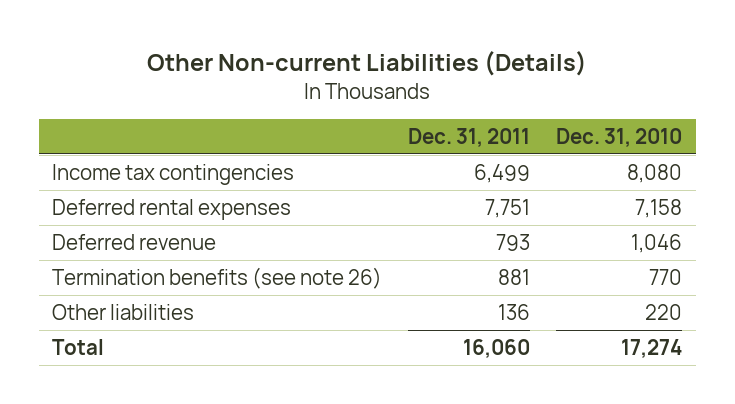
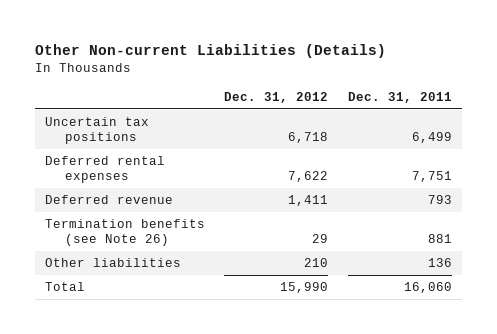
- | Dec. 31, 2011 | Dec. 31, 2010
+ | Dec. 31, 2012 | Dec. 31, 2011
- Income tax contingencies | 6,499 | 8,080
+ Uncertain tax positions | 6,718 | 6,499
- Termination benefits (see note 26) | 881 | 770
+ Termination benefits (see Note 26) | 29 | 881

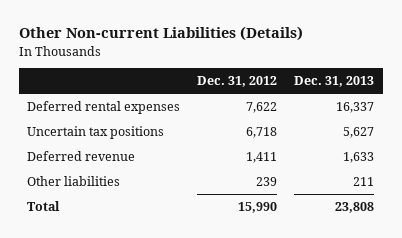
- | Dec. 31, 2012 | Dec. 31, 2011
+ | Dec. 31, 2012 | Dec. 31, 2013
moved down: Uncertain tax positions | 6,718 | 5,627
- Termination benefits (see Note 26) | 29 | 881
- Other liabilities | 210 | 136
+ Other liabilities | 239 | 211

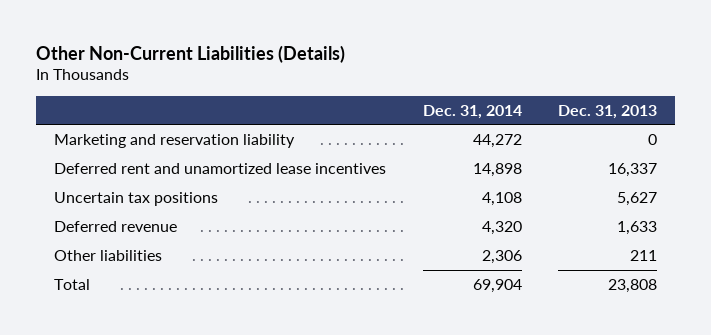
- Other Non-current Liabilities (Details)
+ Other Non-Current Liabilities (Details)
- | Dec. 31, 2012 | Dec. 31, 2013
+ | Dec. 31, 2014 | Dec. 31, 2013
- Deferred rental expenses | 7,622 | 16,337
+ Marketing and reservation liability | 44,272 | 0
+ Deferred rent and unamortized lease incentives | 14,898 | 16,337

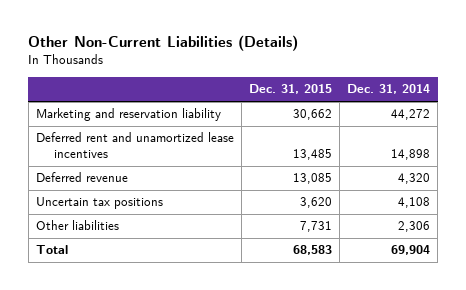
- | Dec. 31, 2014 | Dec. 31, 2013
+ | Dec. 31, 2015 | Dec. 31, 2014
moved down: Uncertain tax positions | 3,620 | 4,108

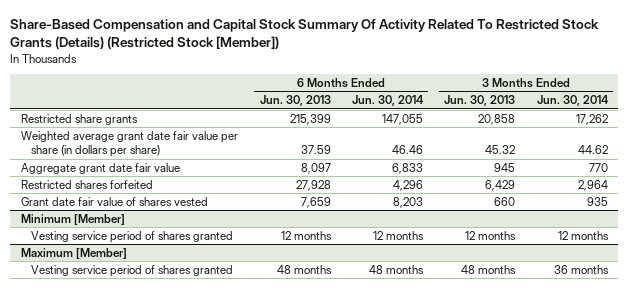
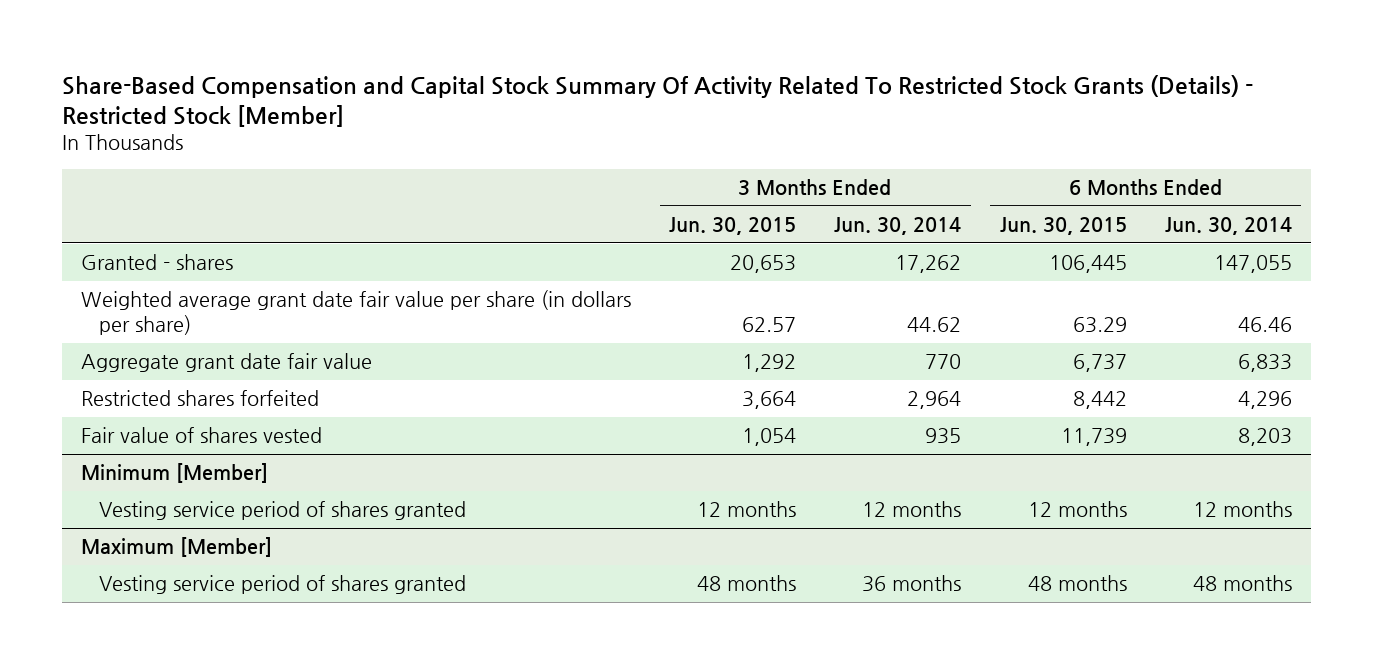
- Share-Based Compensation and Capital Stock Summary Of Activity Related To Restricted Stock Grants (Details) (Restricted Stock [Member])
+ Share-Based Compensation and Capital Stock Summary Of Activity Related To Restricted Stock Grants (Details) - Restricted Stock [Member]
- | 6 Months Ended Jun. 30, 2013 | 6 Months Ended Jun. 30, 2014 | 3 Months Ended Jun. 30, 2013 | 3 Months Ended Jun. 30, 2014
+ | 3 Months Ended Jun. 30, 2015 | 3 Months Ended Jun. 30, 2014 | 6 Months Ended Jun. 30, 2015 | 6 Months Ended Jun. 30, 2014
- Restricted share grants | 215,399 | 147,055 | 20,858 | 17,262
+ Granted - shares | 20,653 | 17,262 | 106,445 | 147,055
- Grant date fair value of shares vested | 7,659 | 8,203 | 660 | 935
+ Fair value of shares vested | 1,054 | 935 | 11,739 | 8,203

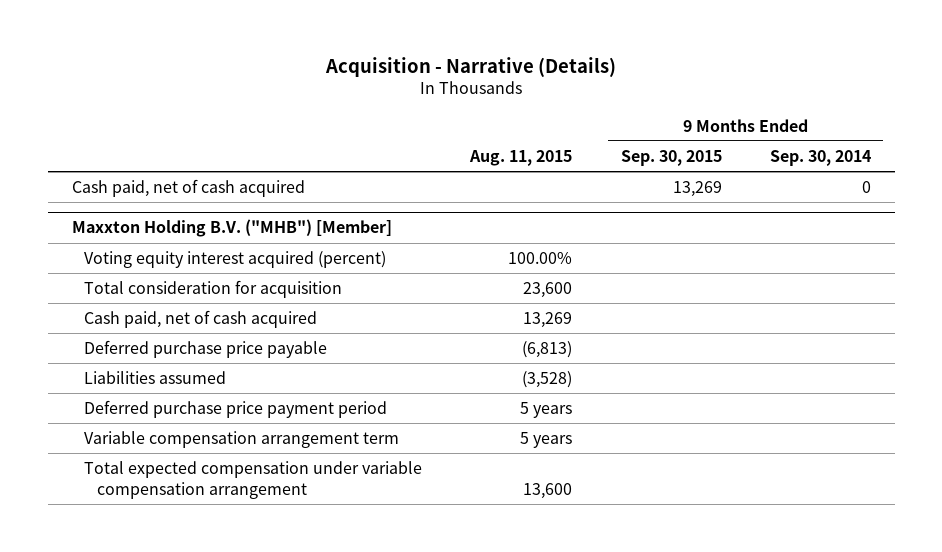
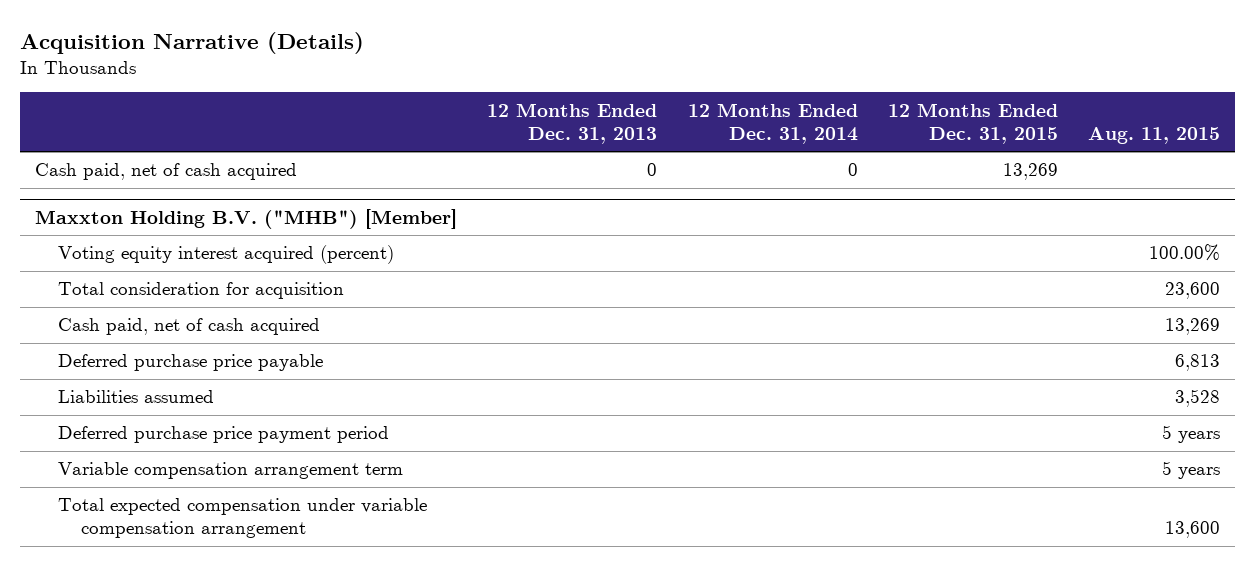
- Acquisition - Narrative (Details)
+ Acquisition Narrative (Details)
- | Aug. 11, 2015 | 9 Months Ended Sep. 30, 2015 | 9 Months Ended Sep. 30, 2014
+ | 12 Months Ended Dec. 31, 2013 | 12 Months Ended Dec. 31, 2014 | 12 Months Ended Dec. 31, 2015 | Aug. 11, 2015
@ Maxxton Holding B.V. ("MHB") [Member]
- Deferred purchase price payable | (6,813) | |
- Liabilities assumed | (3,528) | |
+ Deferred purchase price payable | | | | 6,813
+ Liabilities assumed | | | | 3,528

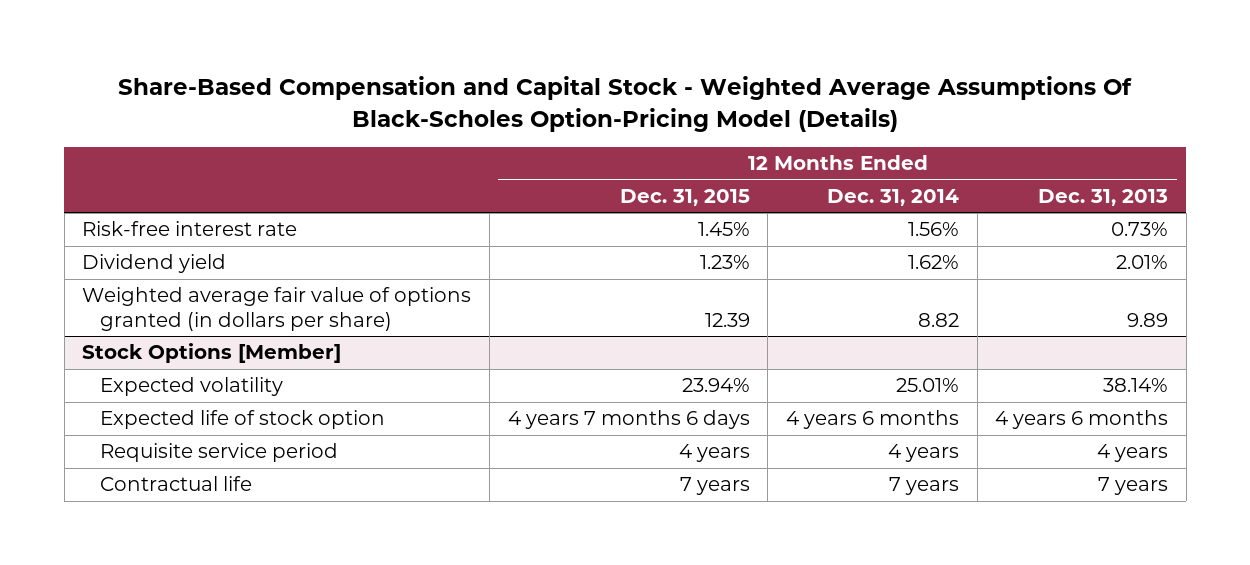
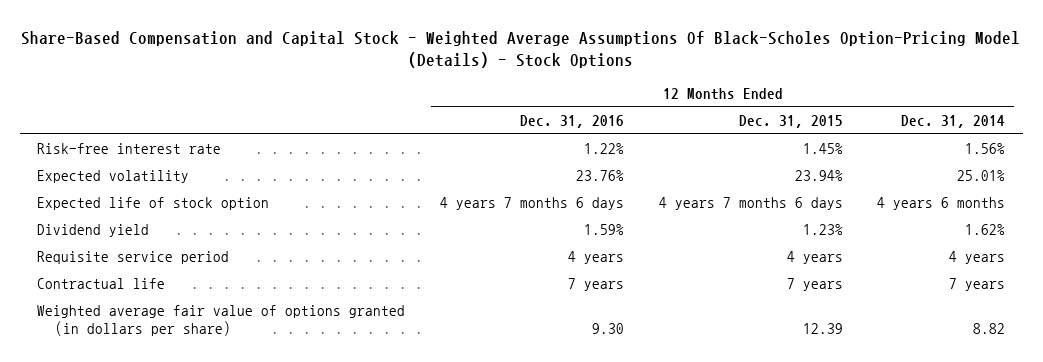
- Share-Based Compensation and Capital Stock - Weighted Average Assumptions Of Black-Scholes Option-Pricing Model (Details)
+ Share-Based Compensation and Capital Stock - Weighted Average Assumptions Of Black-Scholes Option-Pricing Model (Details) - Stock Options
- | 12 Months Ended Dec. 31, 2015 | 12 Months Ended Dec. 31, 2014 | 12 Months Ended Dec. 31, 2013
+ | 12 Months Ended Dec. 31, 2016 | 12 Months Ended Dec. 31, 2015 | 12 Months Ended Dec. 31, 2014
- Stock Options [Member]
moved down: Dividend yield | 1.59% | 1.23% | 1.62%
moved down: Weighted average fair value of options granted (in dollars per share) | 9.30 | 12.39 | 8.82

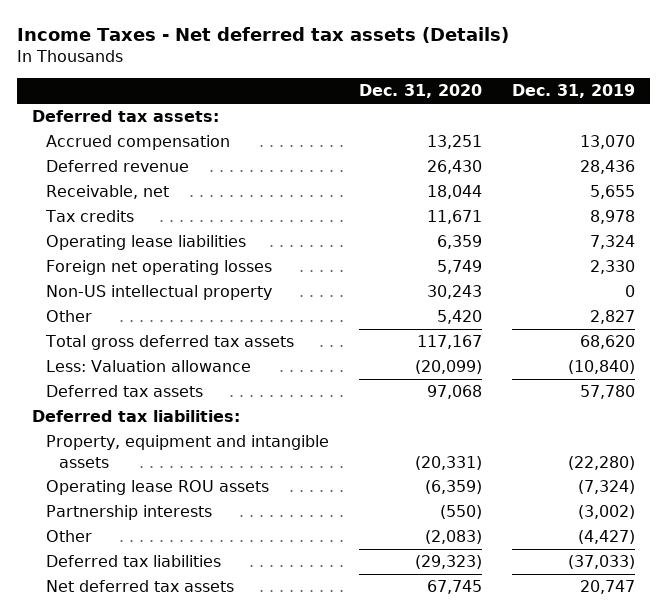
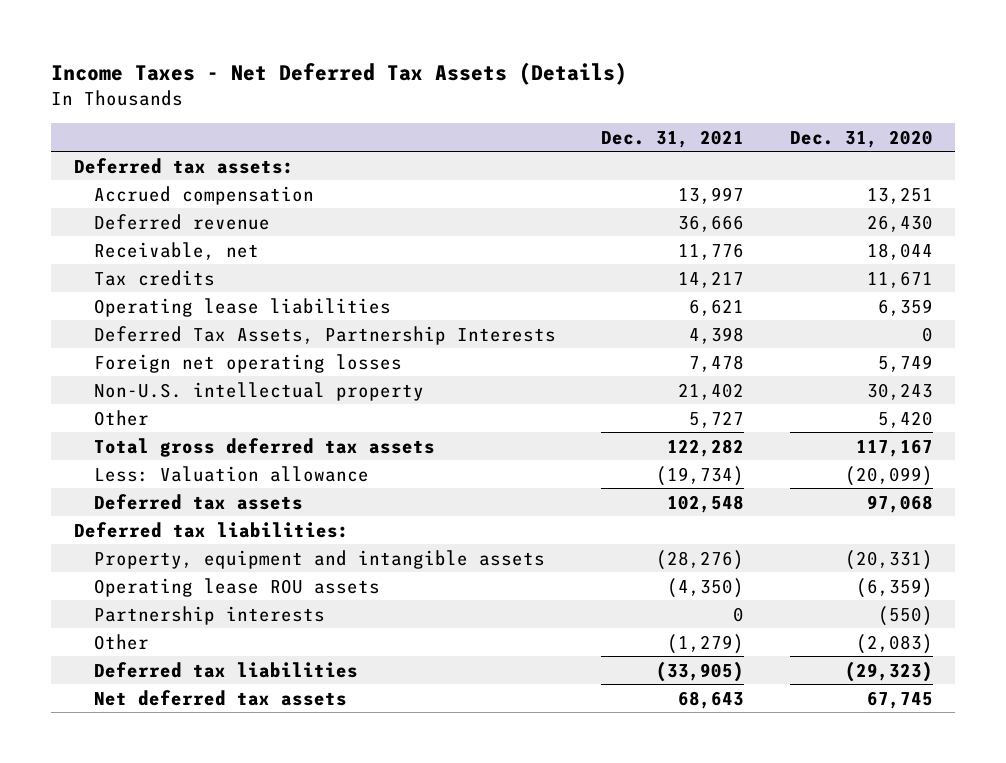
- Income Taxes - Net deferred tax assets (Details)
+ Income Taxes - Net Deferred Tax Assets (Details)
- | Dec. 31, 2020 | Dec. 31, 2019
+ | Dec. 31, 2021 | Dec. 31, 2020
+ Deferred Tax Assets, Partnership Interests | 4,398 | 0
- Non-US intellectual property | 30,243 | 0
+ Non-U.S. intellectual property | 21,402 | 30,243

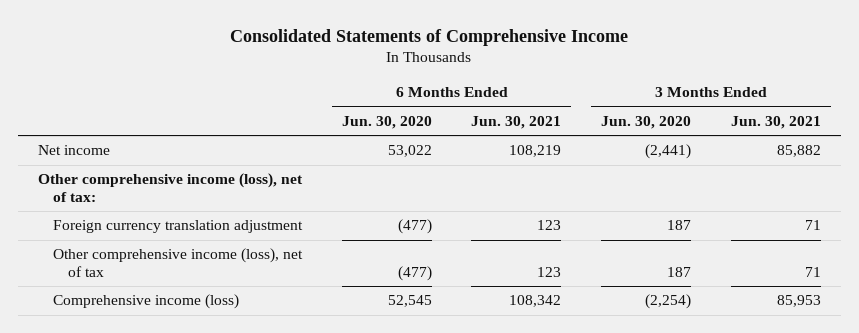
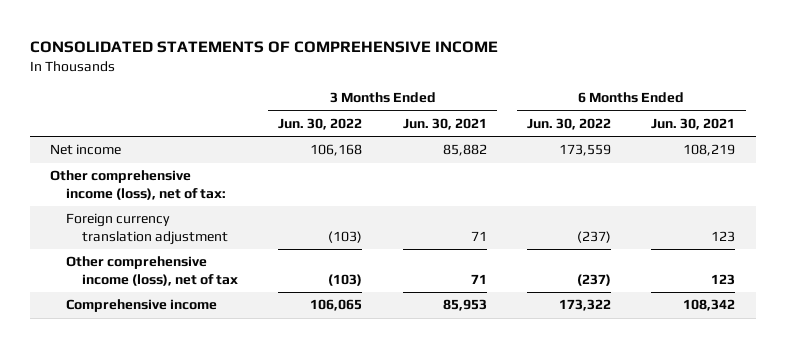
- Consolidated Statements of Comprehensive Income
+ CONSOLIDATED STATEMENTS OF COMPREHENSIVE INCOME
- | 6 Months Ended Jun. 30, 2020 | 6 Months Ended Jun. 30, 2021 | 3 Months Ended Jun. 30, 2020 | 3 Months Ended Jun. 30, 2021
+ | 3 Months Ended Jun. 30, 2022 | 3 Months Ended Jun. 30, 2021 | 6 Months Ended Jun. 30, 2022 | 6 Months Ended Jun. 30, 2021
- Comprehensive income (loss) | 52,545 | 108,342 | (2,254) | 85,953
+ Comprehensive income | 106,065 | 85,953 | 173,322 | 108,342

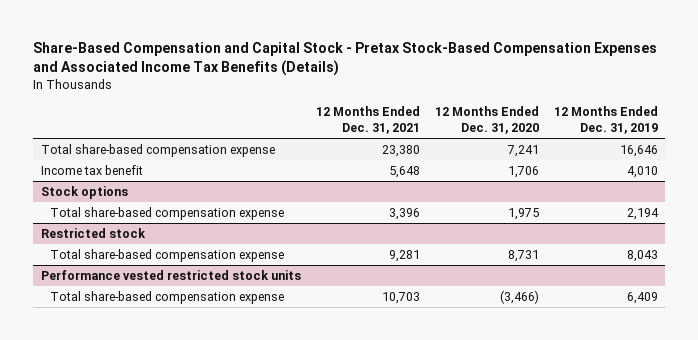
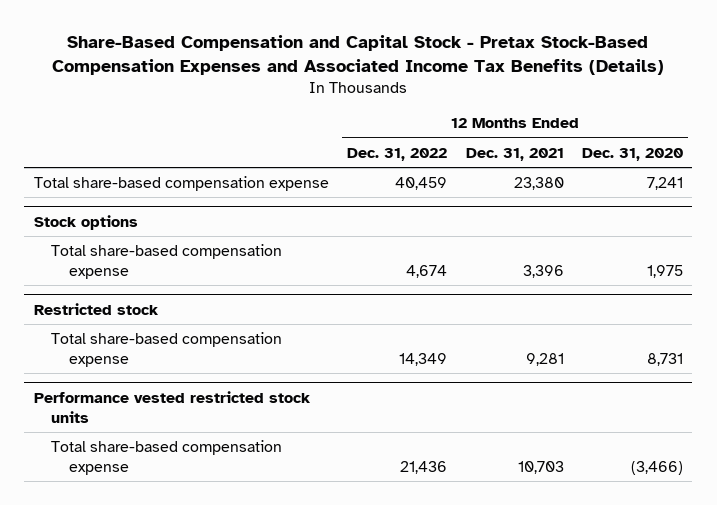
- | 12 Months Ended Dec. 31, 2021 | 12 Months Ended Dec. 31, 2020 | 12 Months Ended Dec. 31, 2019
+ | 12 Months Ended Dec. 31, 2022 | 12 Months Ended Dec. 31, 2021 | 12 Months Ended Dec. 31, 2020
- Income tax benefit | 5,648 | 1,706 | 4,010

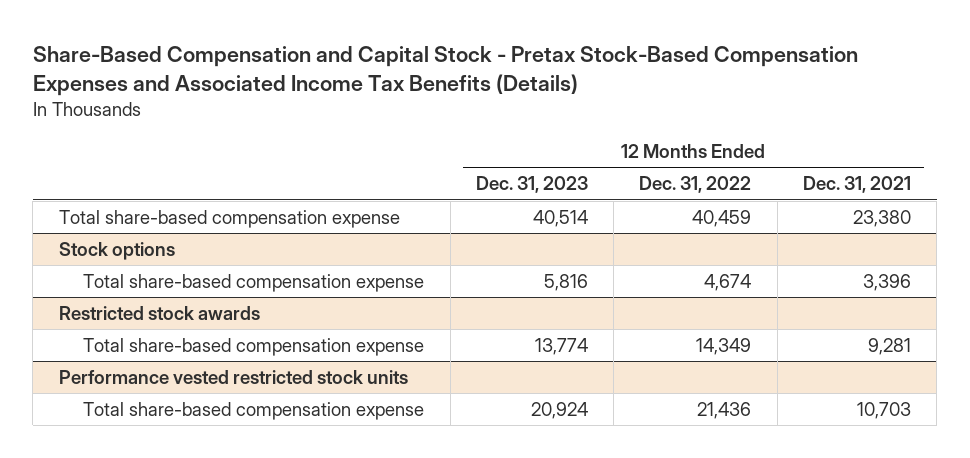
- | 12 Months Ended Dec. 31, 2022 | 12 Months Ended Dec. 31, 2021 | 12 Months Ended Dec. 31, 2020
+ | 12 Months Ended Dec. 31, 2023 | 12 Months Ended Dec. 31, 2022 | 12 Months Ended Dec. 31, 2021
- Restricted stock
+ Restricted stock awards

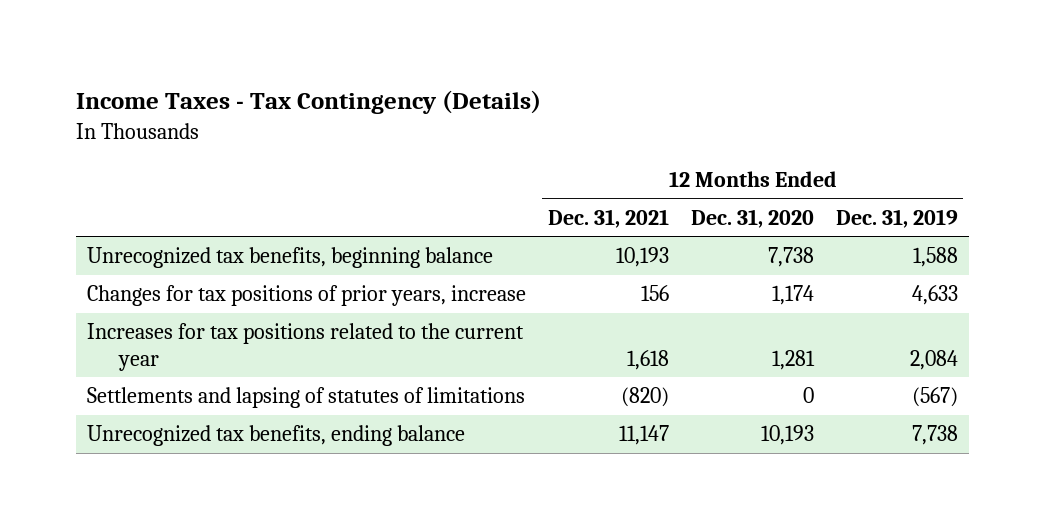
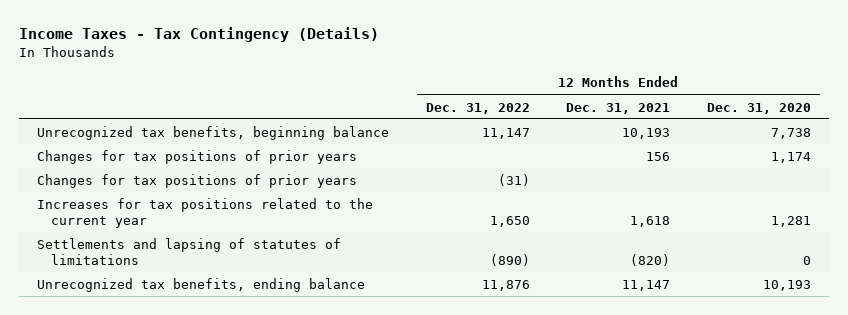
- | 12 Months Ended Dec. 31, 2021 | 12 Months Ended Dec. 31, 2020 | 12 Months Ended Dec. 31, 2019
+ | 12 Months Ended Dec. 31, 2022 | 12 Months Ended Dec. 31, 2021 | 12 Months Ended Dec. 31, 2020
- Changes for tax positions of prior years, increase | 156 | 1,174 | 4,633
+ Changes for tax positions of prior years | | 156 | 1,174
+ Changes for tax positions of prior years | (31) | |

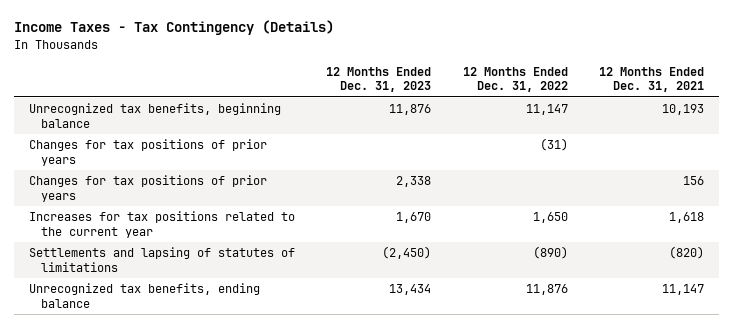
- | 12 Months Ended Dec. 31, 2022 | 12 Months Ended Dec. 31, 2021 | 12 Months Ended Dec. 31, 2020
+ | 12 Months Ended Dec. 31, 2023 | 12 Months Ended Dec. 31, 2022 | 12 Months Ended Dec. 31, 2021
moved down: Changes for tax positions of prior years | 2,338 | | 156

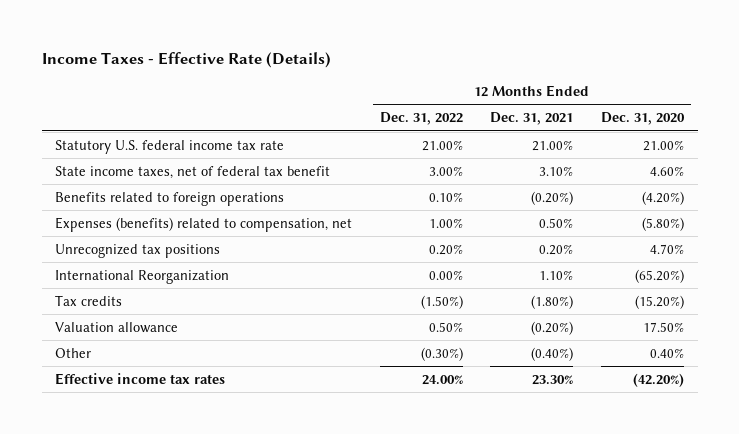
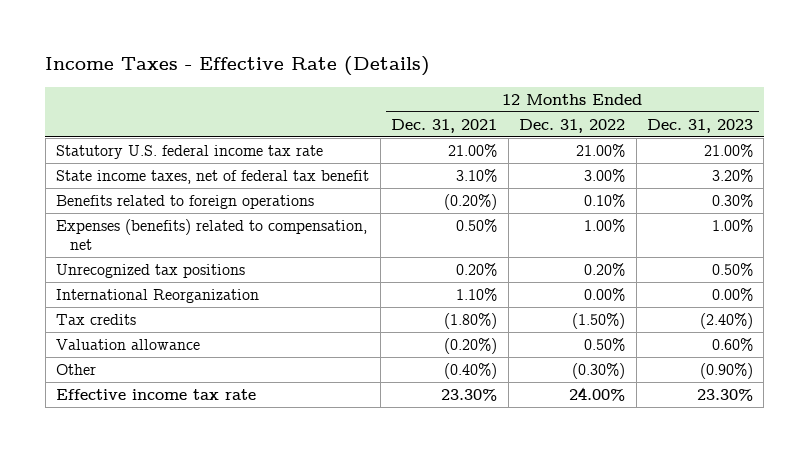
- | 12 Months Ended Dec. 31, 2022 | 12 Months Ended Dec. 31, 2021 | 12 Months Ended Dec. 31, 2020
+ | 12 Months Ended Dec. 31, 2021 | 12 Months Ended Dec. 31, 2022 | 12 Months Ended Dec. 31, 2023
- Effective income tax rates | 24.00% | 23.30% | (42.20%)
+ Effective income tax rate | 23.30% | 24.00% | 23.30%

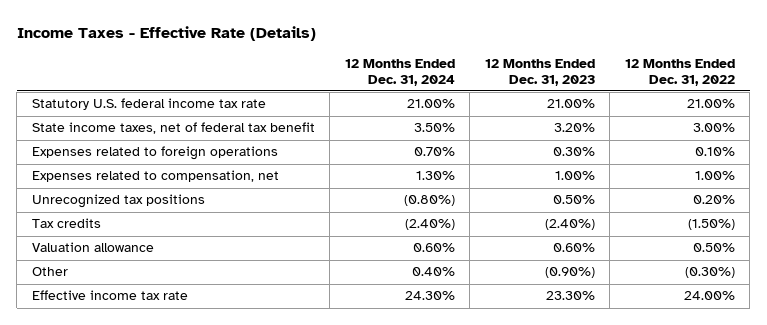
- | 12 Months Ended Dec. 31, 2021 | 12 Months Ended Dec. 31, 2022 | 12 Months Ended Dec. 31, 2023
+ | 12 Months Ended Dec. 31, 2024 | 12 Months Ended Dec. 31, 2023 | 12 Months Ended Dec. 31, 2022
- Benefits related to foreign operations | (0.20%) | 0.10% | 0.30%
- Expenses (benefits) related to compensation, net | 0.50% | 1.00% | 1.00%
+ Expenses related to foreign operations | 0.70% | 0.30% | 0.10%
+ Expenses related to compensation, net | 1.30% | 1.00% | 1.00%
- International Reorganization | 1.10% | 0.00% | 0.00%

